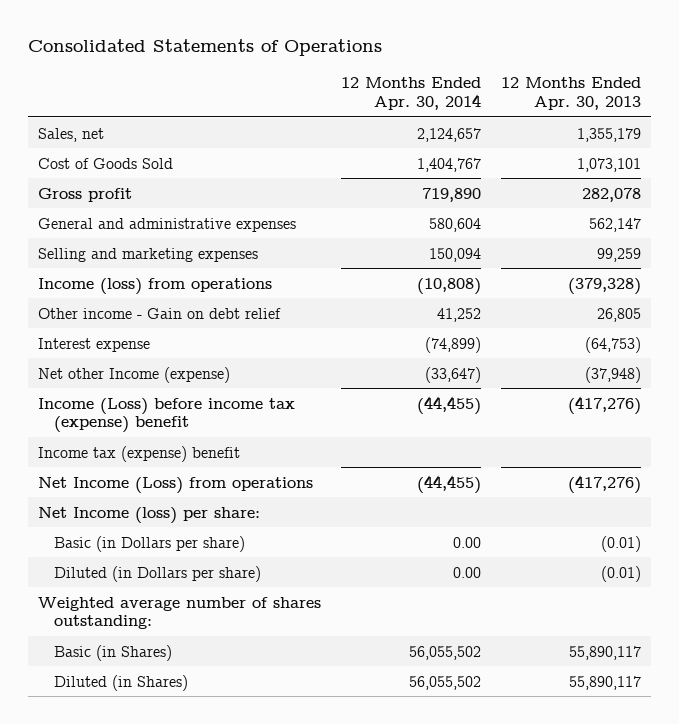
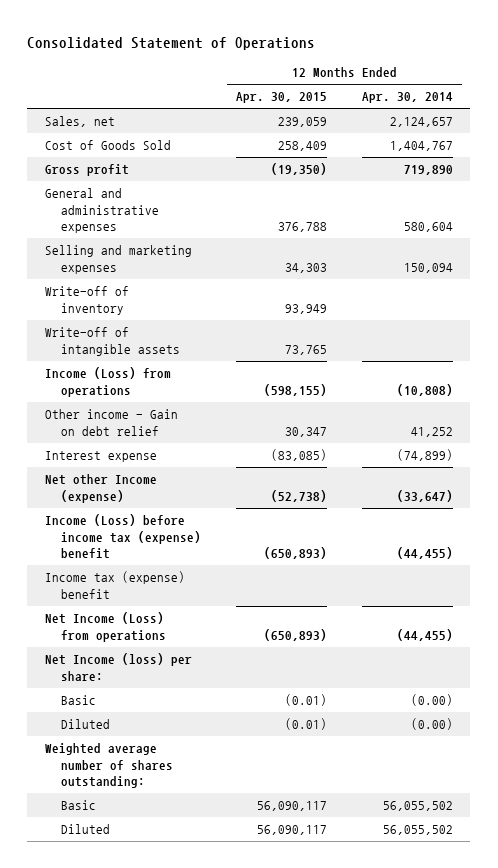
- Consolidated Statements of Operations
+ Consolidated Statement of Operations
- | 12 Months Ended Apr. 30, 2014 | 12 Months Ended Apr. 30, 2013
+ | 12 Months Ended Apr. 30, 2015 | 12 Months Ended Apr. 30, 2014
- Income (loss) from operations | (10,808) | (379,328)
+ Write-off of inventory | 93,949 |
+ Write-off of intangible assets | 73,765 |
+ Income (Loss) from operations | (598,155) | (10,808)
- Basic (in Dollars per share) | 0.00 | (0.01)
- Diluted (in Dollars per share) | 0.00 | (0.01)
+ Basic | (0.01) | (0.00)
+ Diluted | (0.01) | (0.00)
- Basic (in Shares) | 56,055,502 | 55,890,117
- Diluted (in Shares) | 56,055,502 | 55,890,117
+ Basic | 56,090,117 | 56,055,502
+ Diluted | 56,090,117 | 56,055,502

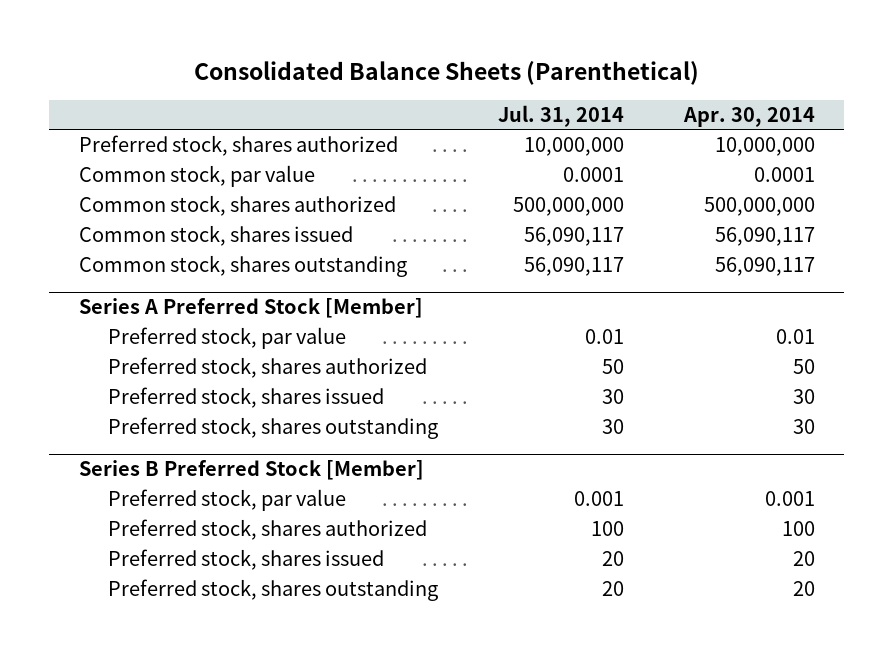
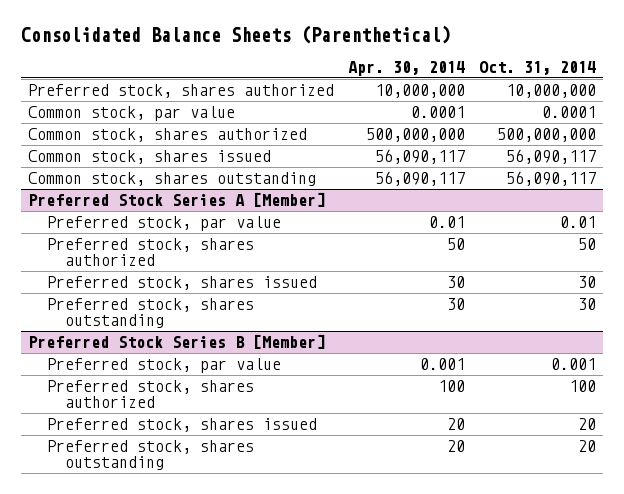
- | Jul. 31, 2014 | Apr. 30, 2014
+ | Apr. 30, 2014 | Oct. 31, 2014
- Series A Preferred Stock [Member]
+ Preferred Stock Series A [Member]
- Series B Preferred Stock [Member]
+ Preferred Stock Series B [Member]

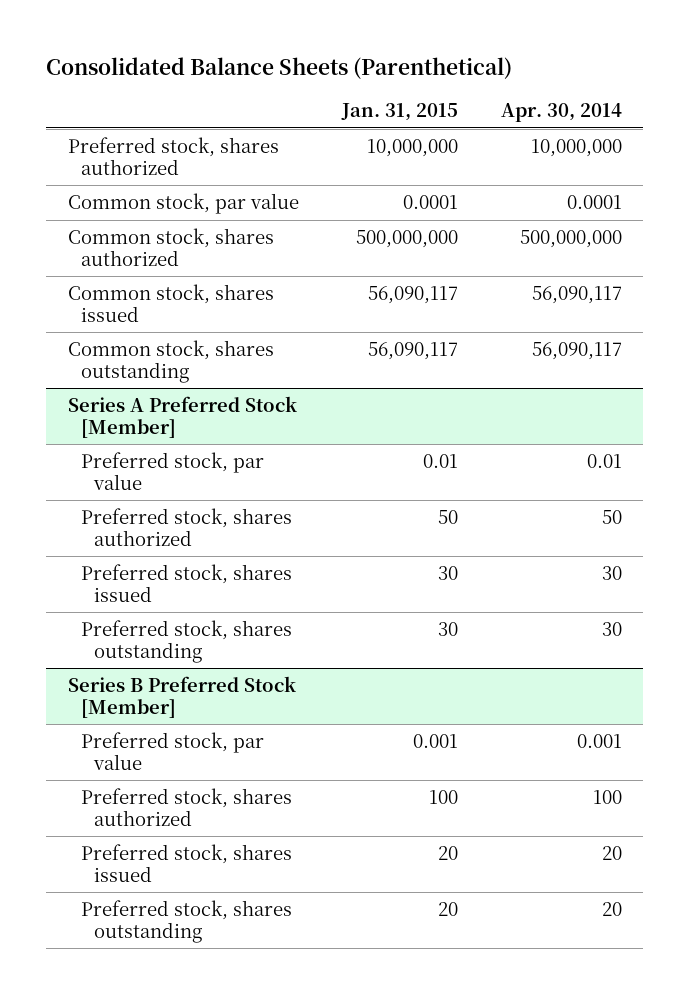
- | Apr. 30, 2014 | Oct. 31, 2014
+ | Jan. 31, 2015 | Apr. 30, 2014
- Preferred Stock Series A [Member]
+ Series A Preferred Stock [Member]
- Preferred Stock Series B [Member]
+ Series B Preferred Stock [Member]

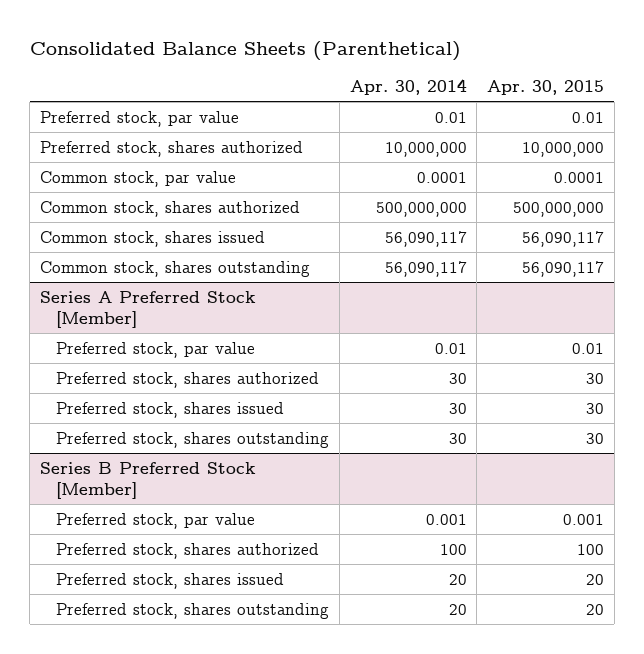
- | Jan. 31, 2015 | Apr. 30, 2014
+ | Apr. 30, 2014 | Apr. 30, 2015
+ Preferred stock, par value | 0.01 | 0.01
@ Series A Preferred Stock [Member]
- Preferred stock, shares authorized | 50 | 50
+ Preferred stock, shares authorized | 30 | 30

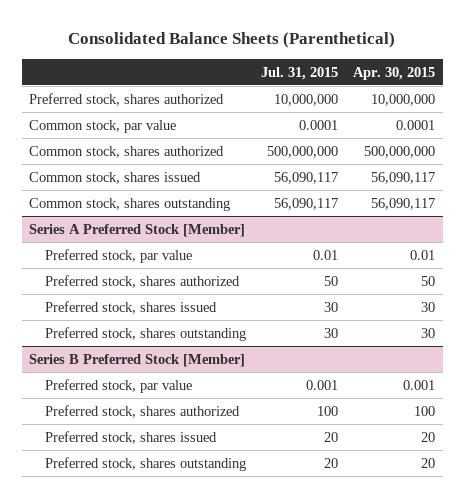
- | Apr. 30, 2014 | Apr. 30, 2015
+ | Jul. 31, 2015 | Apr. 30, 2015
- Preferred stock, par value | 0.01 | 0.01
@ Series A Preferred Stock [Member]
- Preferred stock, shares authorized | 30 | 30
+ Preferred stock, shares authorized | 50 | 50

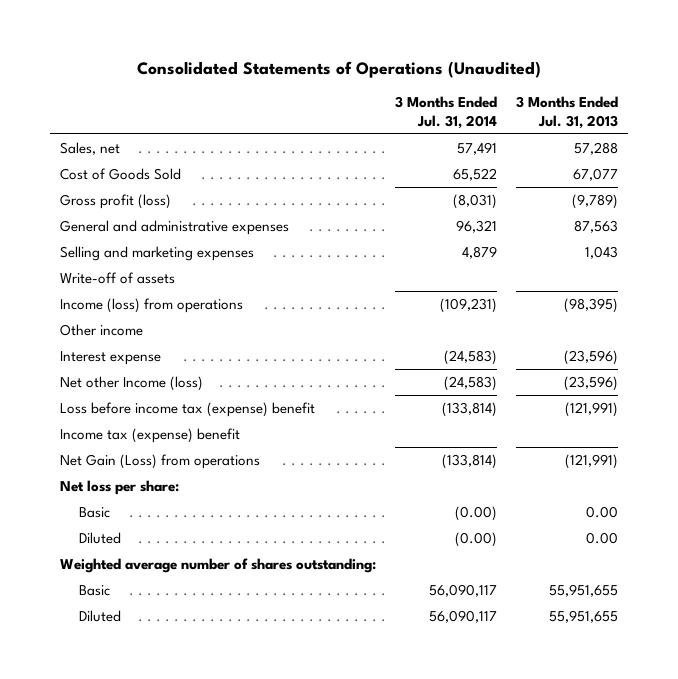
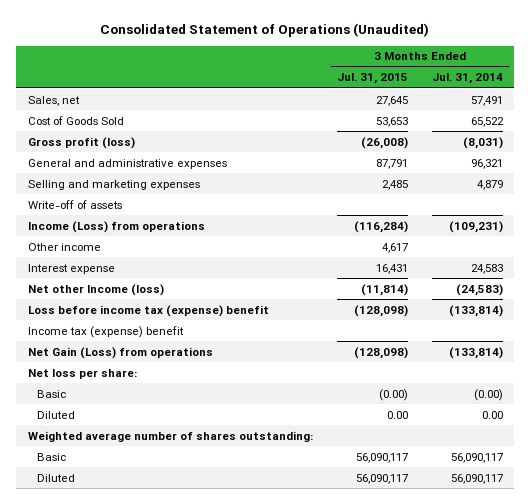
- Consolidated Statements of Operations (Unaudited)
+ Consolidated Statement of Operations (Unaudited)
- | 3 Months Ended Jul. 31, 2014 | 3 Months Ended Jul. 31, 2013
+ | 3 Months Ended Jul. 31, 2015 | 3 Months Ended Jul. 31, 2014
- Income (loss) from operations | (109,231) | (98,395)
+ Income (Loss) from operations | (116,284) | (109,231)
- Interest expense | (24,583) | (23,596)
+ Interest expense | 16,431 | 24,583
- Diluted | (0.00) | 0.00
+ Diluted | 0.00 | 0.00

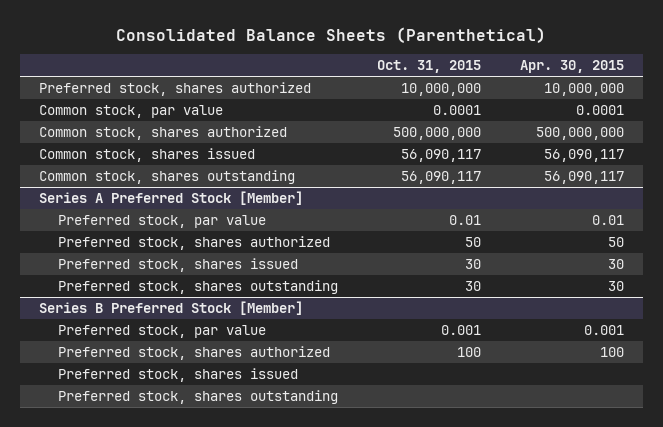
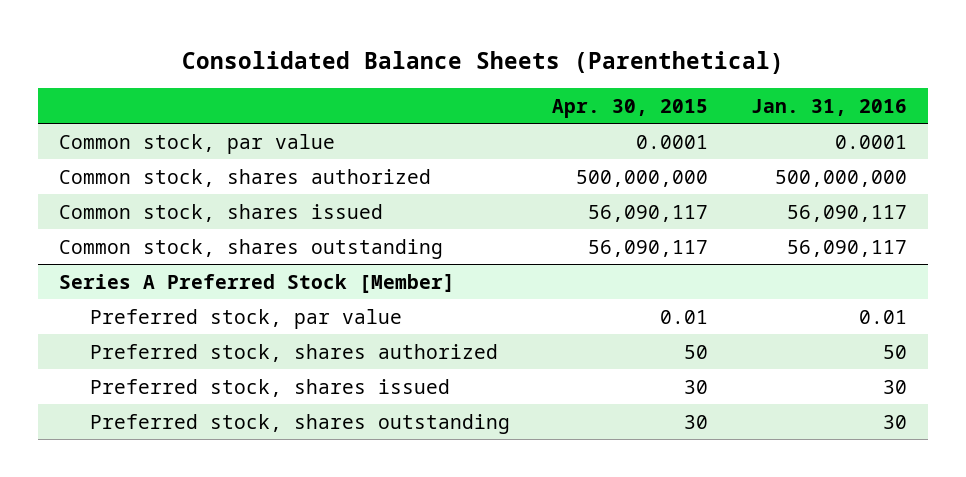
- | Oct. 31, 2015 | Apr. 30, 2015
+ | Apr. 30, 2015 | Jan. 31, 2016
- Preferred stock, shares authorized | 10,000,000 | 10,000,000
- Series B Preferred Stock [Member]
- Preferred stock, par value | 0.001 | 0.001
- Preferred stock, shares authorized | 100 | 100
- Preferred stock, shares issued
- Preferred stock, shares outstanding

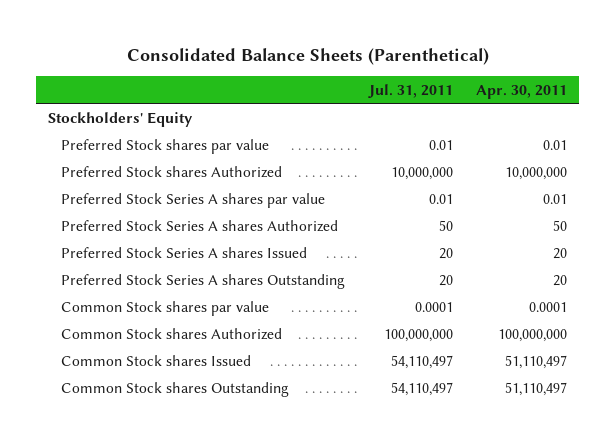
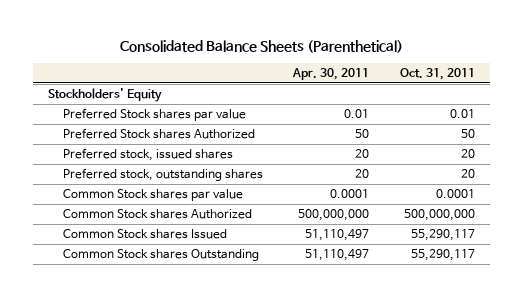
- | Jul. 31, 2011 | Apr. 30, 2011
+ | Apr. 30, 2011 | Oct. 31, 2011
- Preferred Stock shares Authorized | 10,000,000 | 10,000,000
- Preferred Stock Series A shares par value | 0.01 | 0.01
- Preferred Stock Series A shares Authorized | 50 | 50
- Preferred Stock Series A shares Issued | 20 | 20
- Preferred Stock Series A shares Outstanding | 20 | 20
+ Preferred Stock shares Authorized | 50 | 50
+ Preferred stock, issued shares | 20 | 20
+ Preferred stock, outstanding shares | 20 | 20
- Common Stock shares Authorized | 100,000,000 | 100,000,000
+ Common Stock shares Authorized | 500,000,000 | 500,000,000

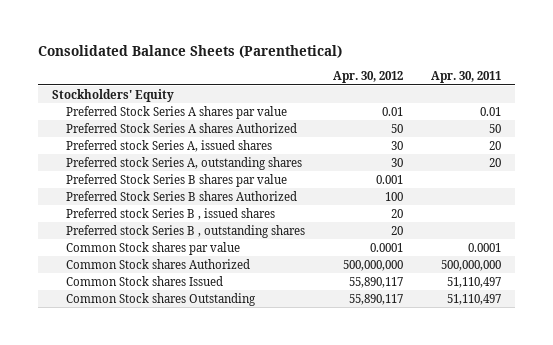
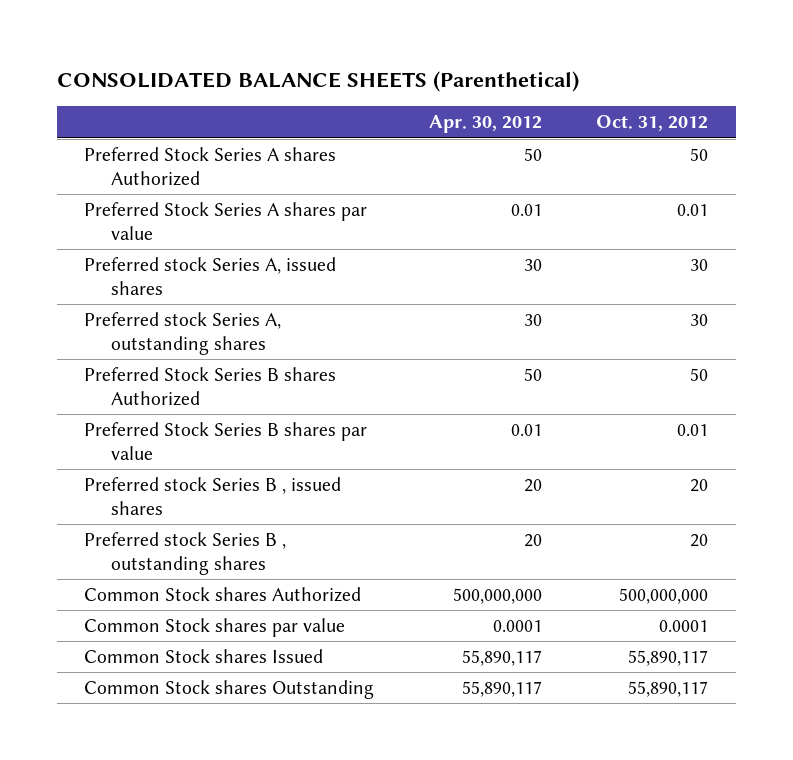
- Consolidated Balance Sheets (Parenthetical)
+ CONSOLIDATED BALANCE SHEETS (Parenthetical)
- | Apr. 30, 2012 | Apr. 30, 2011
+ | Apr. 30, 2012 | Oct. 31, 2012
- Stockholders' Equity
moved down: Preferred Stock Series A shares par value | 0.01 | 0.01
- Preferred Stock Series B shares par value | 0.001 |
- Preferred Stock Series B shares Authorized | 100 |
+ Preferred Stock Series B shares Authorized | 50 | 50
+ Preferred Stock Series B shares par value | 0.01 | 0.01
moved down: Common Stock shares par value | 0.0001 | 0.0001

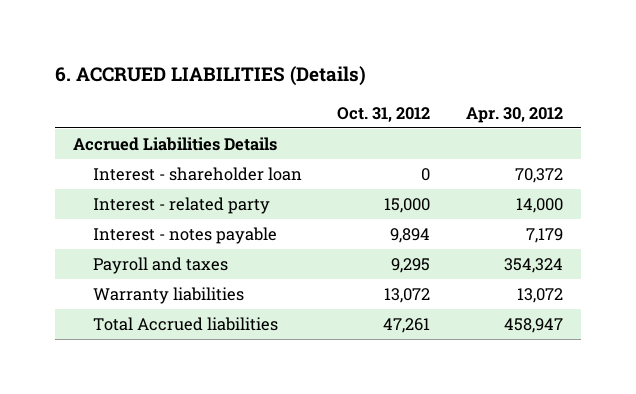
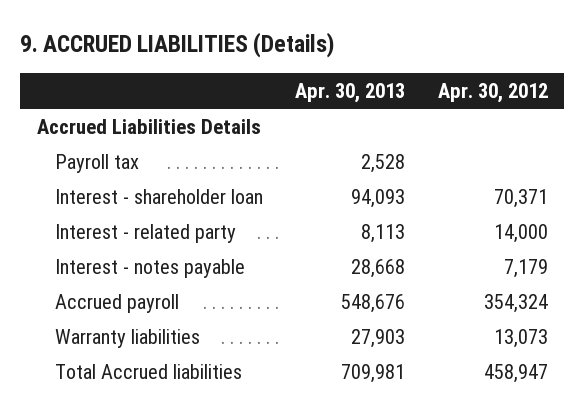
- 6. ACCRUED LIABILITIES (Details)
+ 9. ACCRUED LIABILITIES (Details)
- | Oct. 31, 2012 | Apr. 30, 2012
+ | Apr. 30, 2013 | Apr. 30, 2012
- Interest - shareholder loan | 0 | 70,372
+ Payroll tax | 2,528 |
+ Interest - shareholder loan | 94,093 | 70,371
- Payroll and taxes | 9,295 | 354,324
- Warranty liabilities | 13,072 | 13,072
+ Accrued payroll | 548,676 | 354,324
+ Warranty liabilities | 27,903 | 13,073

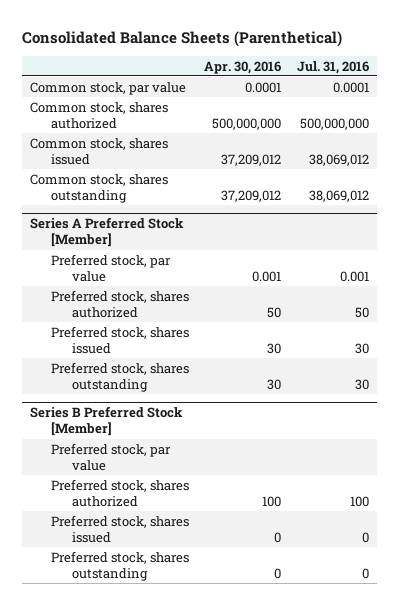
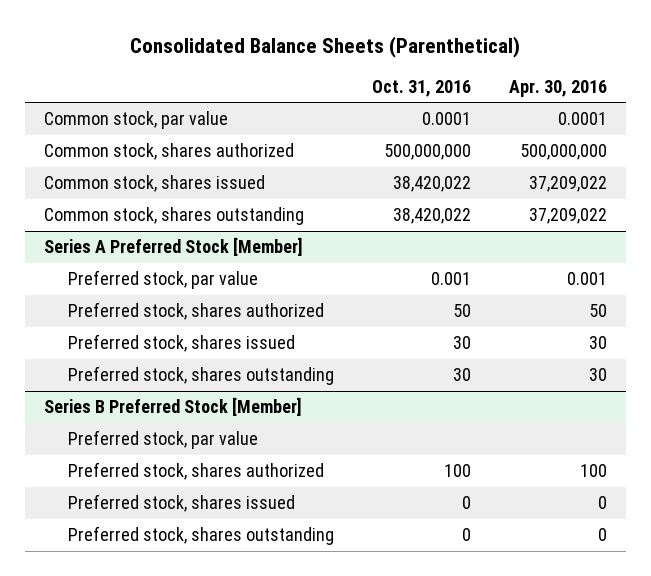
- | Apr. 30, 2016 | Jul. 31, 2016
+ | Oct. 31, 2016 | Apr. 30, 2016
- Common stock, shares issued | 37,209,012 | 38,069,012
- Common stock, shares outstanding | 37,209,012 | 38,069,012
+ Common stock, shares issued | 38,420,022 | 37,209,022
+ Common stock, shares outstanding | 38,420,022 | 37,209,022

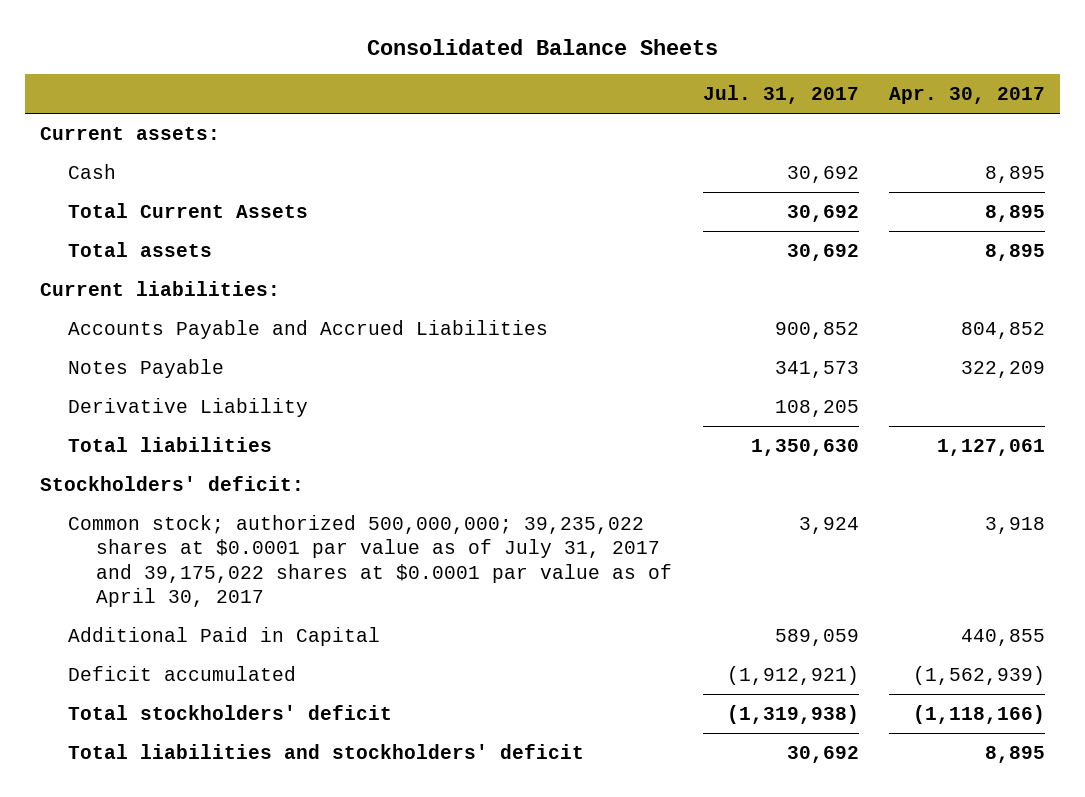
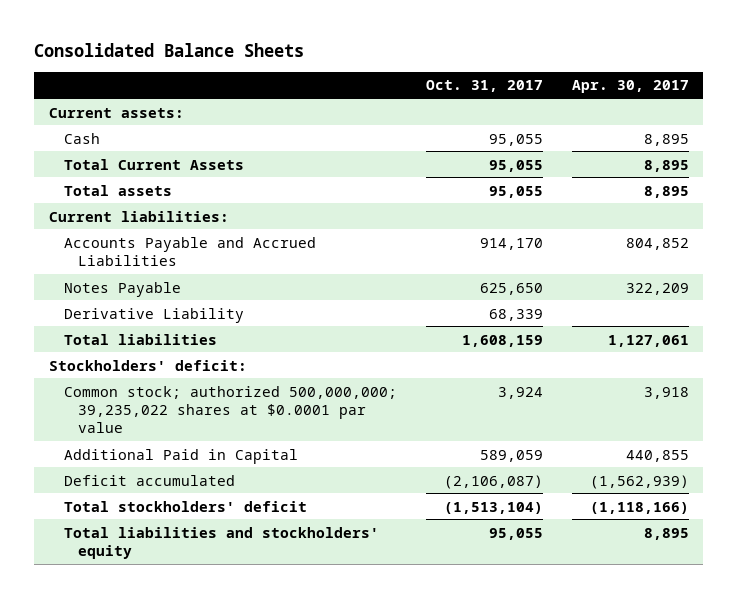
- | Jul. 31, 2017 | Apr. 30, 2017
+ | Oct. 31, 2017 | Apr. 30, 2017
- Common stock; authorized 500,000,000; 39,235,022 shares at $0.0001 par value as of July 31, 2017 and 39,175,022 shares at $0.0001 par value as of April 30, 2017 | 3,924 | 3,918
+ Common stock; authorized 500,000,000; 39,235,022 shares at $0.0001 par value | 3,924 | 3,918
- Total liabilities and stockholders' deficit | 30,692 | 8,895
+ Total liabilities and stockholders' equity | 95,055 | 8,895

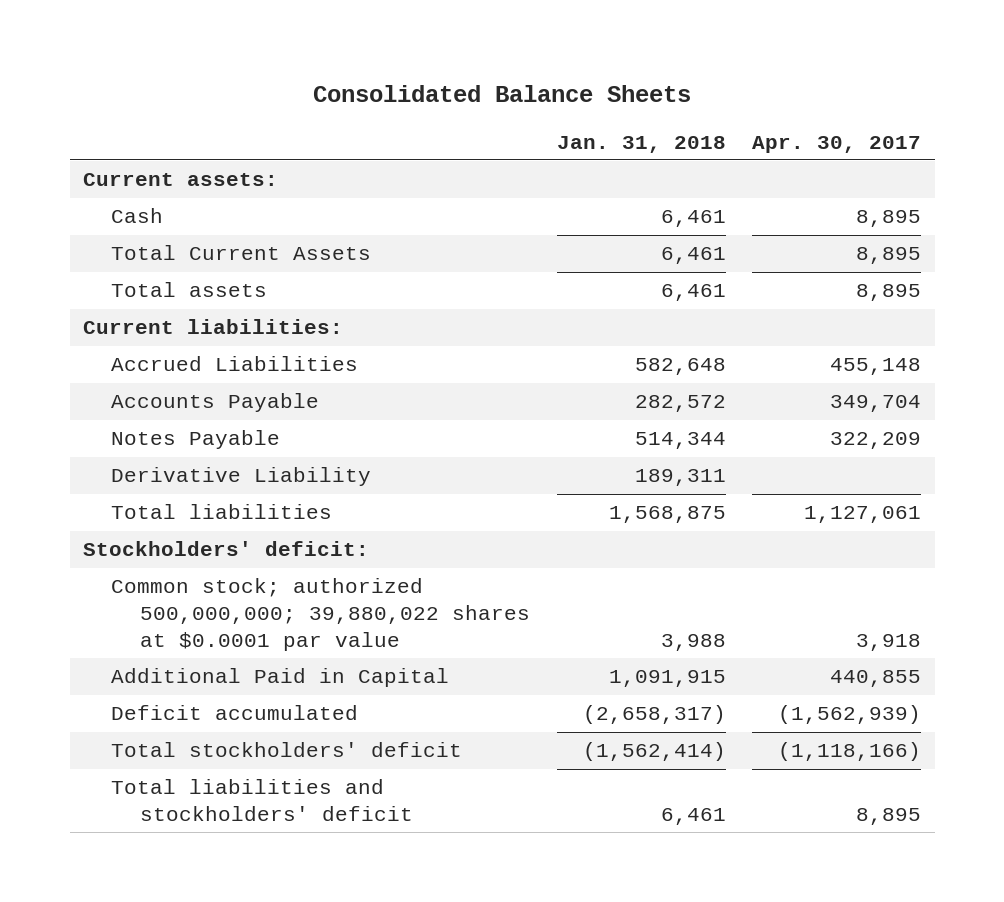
- | Oct. 31, 2017 | Apr. 30, 2017
+ | Jan. 31, 2018 | Apr. 30, 2017
- Accounts Payable and Accrued Liabilities | 914,170 | 804,852
+ Accrued Liabilities | 582,648 | 455,148
+ Accounts Payable | 282,572 | 349,704
- Common stock; authorized 500,000,000; 39,235,022 shares at $0.0001 par value | 3,924 | 3,918
+ Common stock; authorized 500,000,000; 39,880,022 shares at $0.0001 par value | 3,988 | 3,918
- Total liabilities and stockholders' equity | 95,055 | 8,895
+ Total liabilities and stockholders' deficit | 6,461 | 8,895

